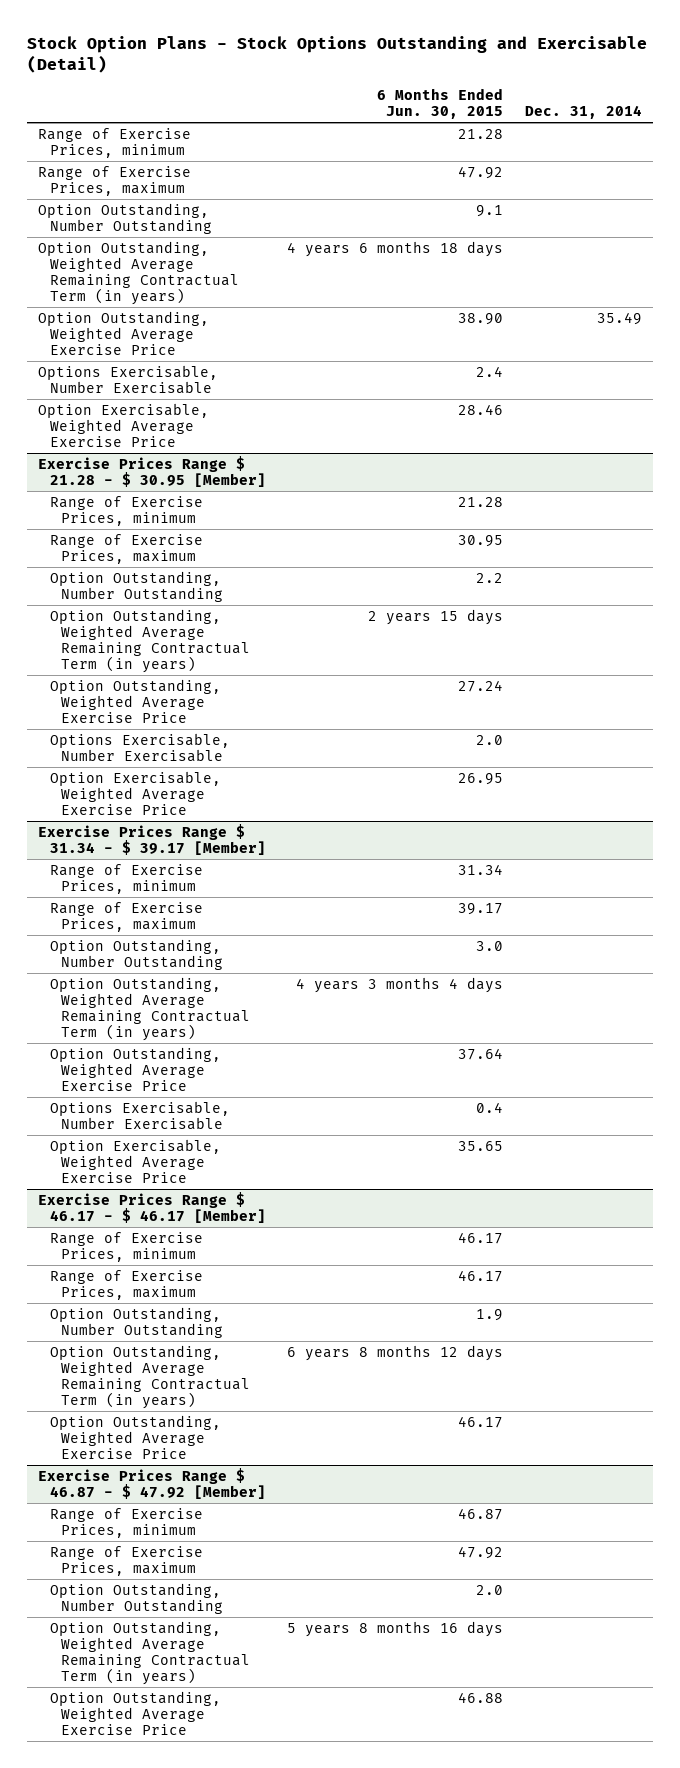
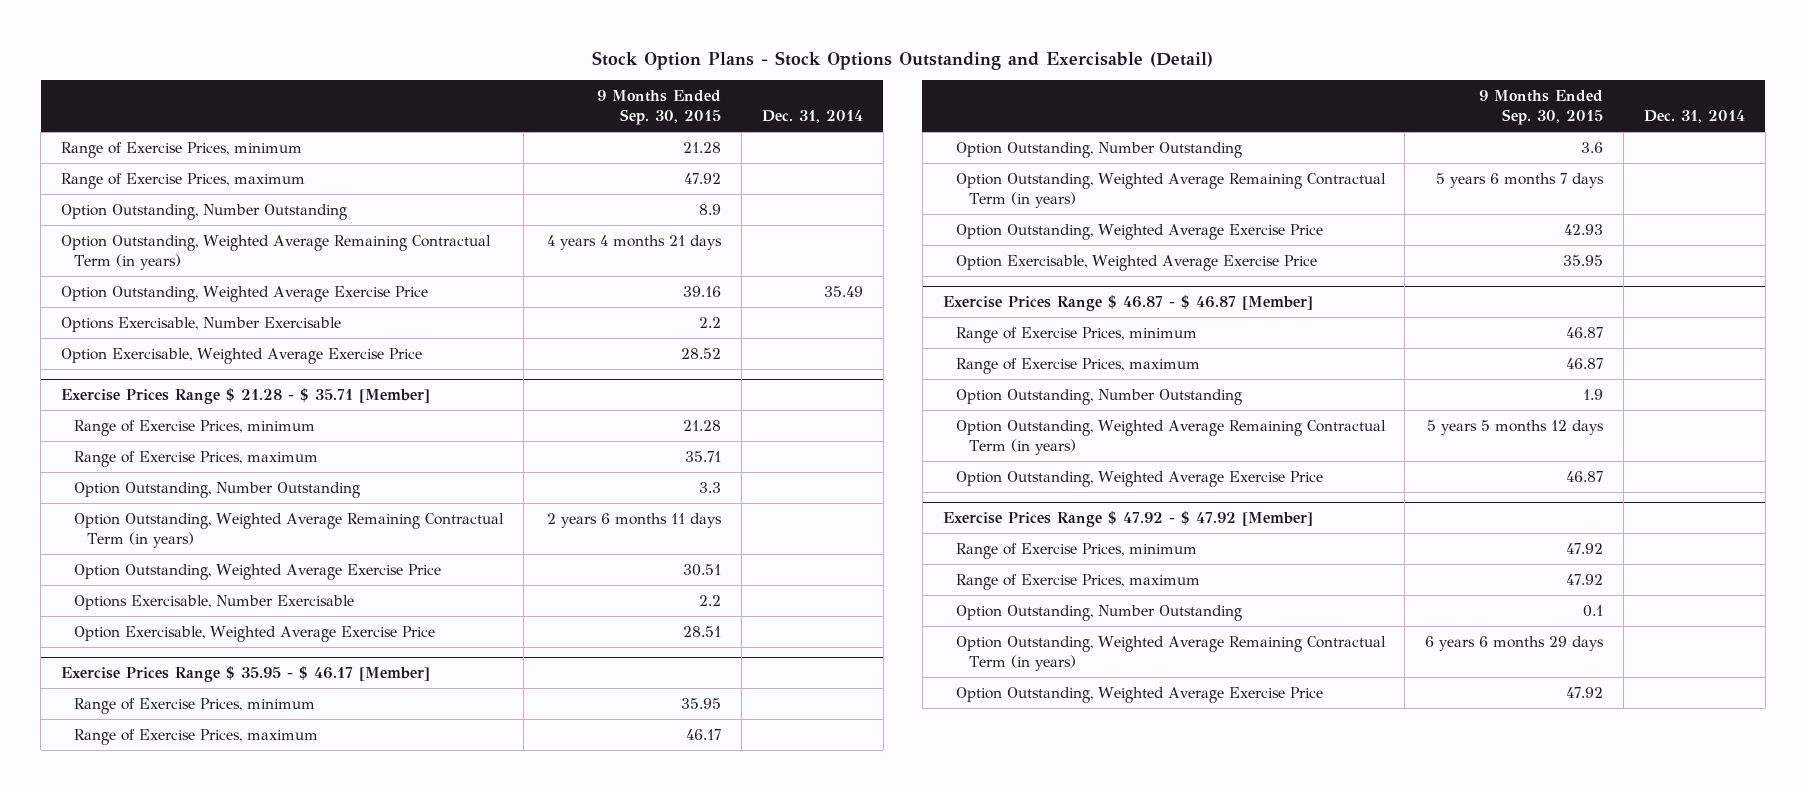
- | 6 Months Ended Jun. 30, 2015 | Dec. 31, 2014
+ | 9 Months Ended Sep. 30, 2015 | Dec. 31, 2014
- Exercise Prices Range $ 21.28 - $ 30.95 [Member]
+ Exercise Prices Range $ 21.28 - $ 35.71 [Member]
- Exercise Prices Range $ 31.34 - $ 39.17 [Member]
+ Exercise Prices Range $ 35.95 - $ 46.17 [Member]
- Options Exercisable, Number Exercisable | 0.4 |
- Exercise Prices Range $ 46.17 - $ 46.17 [Member]
+ Exercise Prices Range $ 46.87 - $ 46.87 [Member]
- Exercise Prices Range $ 46.87 - $ 47.92 [Member]
+ Exercise Prices Range $ 47.92 - $ 47.92 [Member]

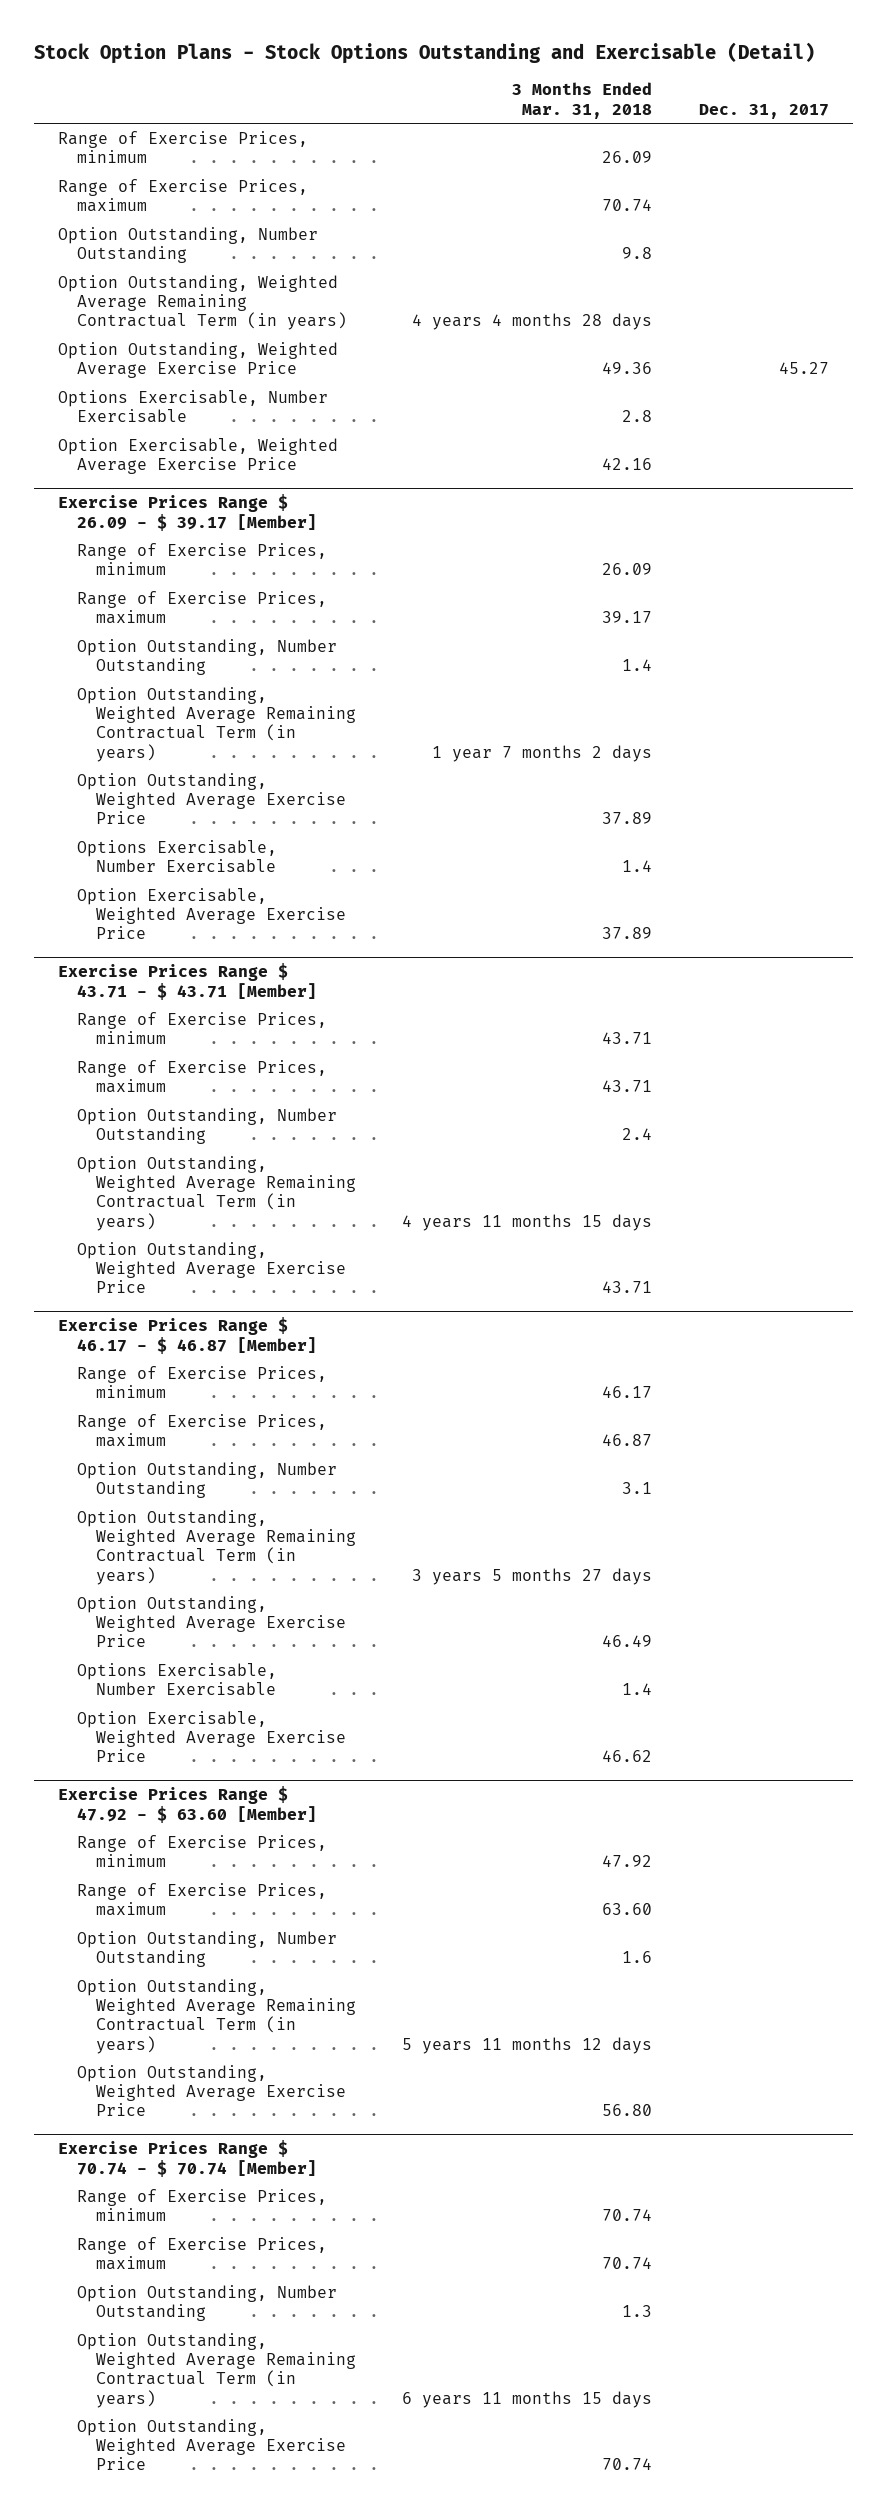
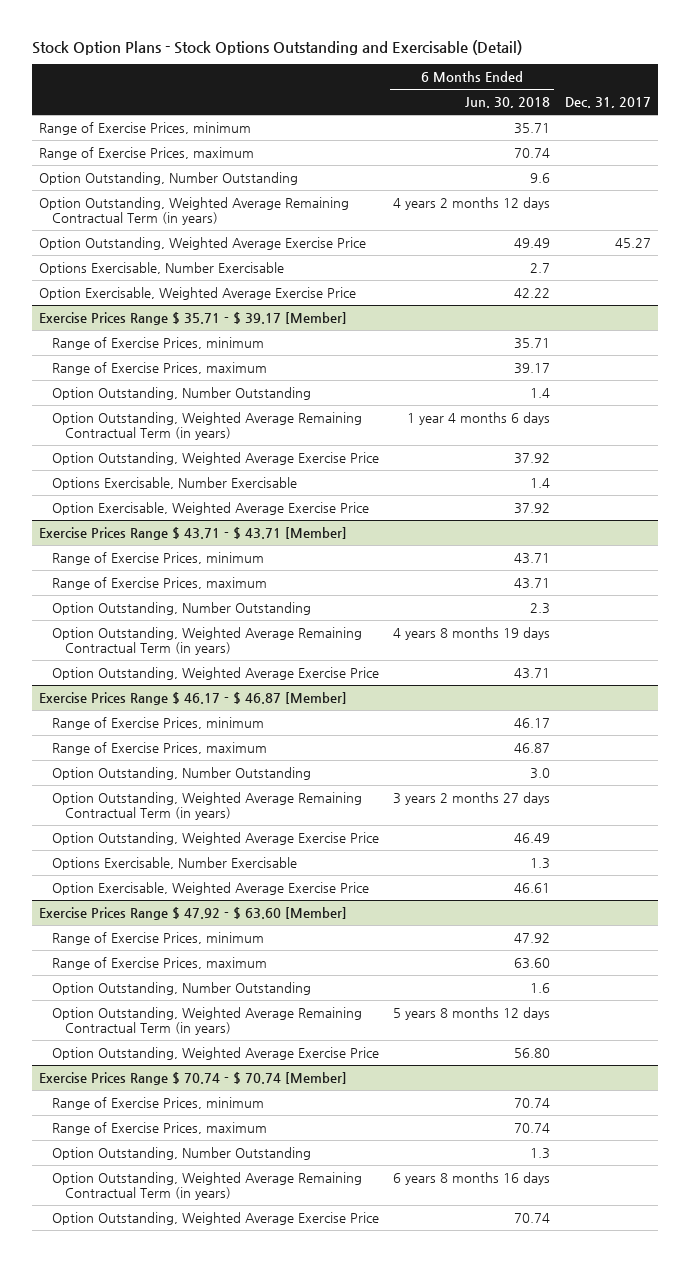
- | 3 Months Ended Mar. 31, 2018 | Dec. 31, 2017
+ | 6 Months Ended Jun. 30, 2018 | Dec. 31, 2017
- Exercise Prices Range $ 26.09 - $ 39.17 [Member]
+ Exercise Prices Range $ 35.71 - $ 39.17 [Member]

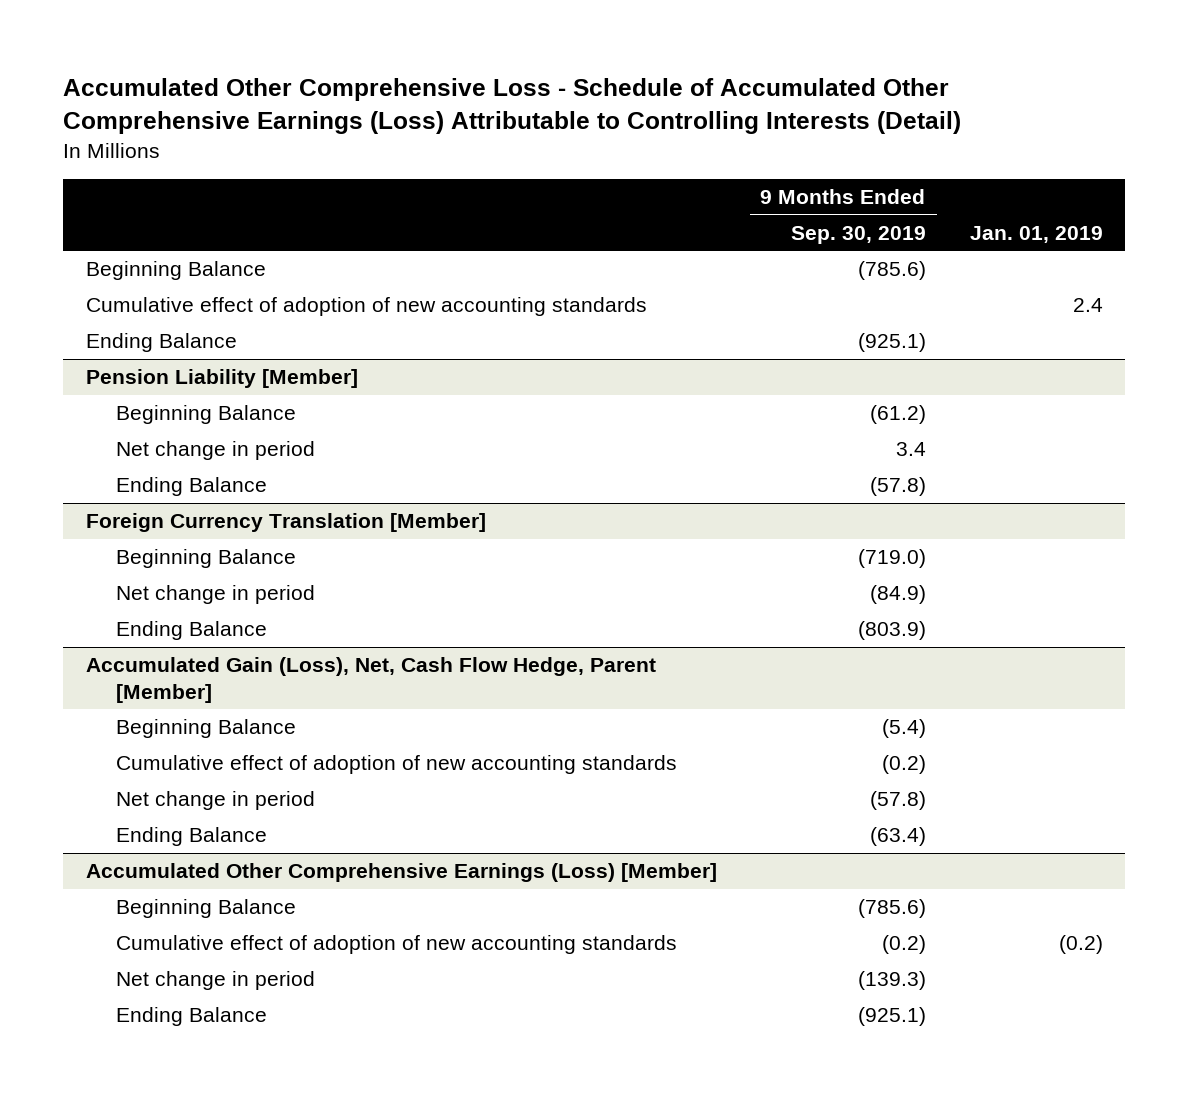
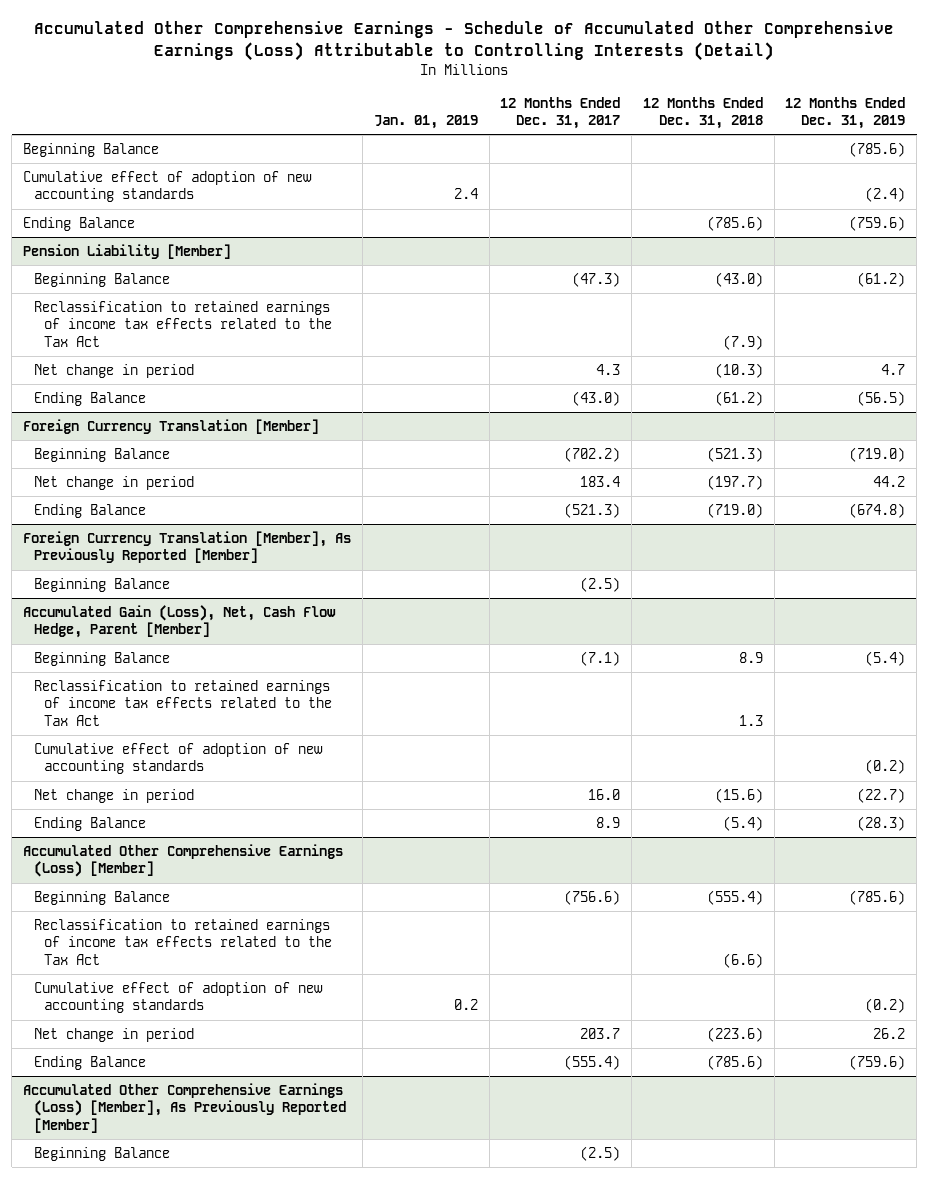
- Accumulated Other Comprehensive Loss - Schedule of Accumulated Other Comprehensive Earnings (Loss) Attributable to Controlling Interests (Detail)
+ Accumulated Other Comprehensive Earnings - Schedule of Accumulated Other Comprehensive Earnings (Loss) Attributable to Controlling Interests (Detail)
- | 9 Months Ended Sep. 30, 2019 | Jan. 01, 2019
+ | Jan. 01, 2019 | 12 Months Ended Dec. 31, 2017 | 12 Months Ended Dec. 31, 2018 | 12 Months Ended Dec. 31, 2019
@ Pension Liability [Member]
+ Reclassification to retained earnings of income tax effects related to the Tax Act | | | (7.9) |
+ Foreign Currency Translation [Member], As Previously Reported [Member]
+ Beginning Balance | | (2.5) | |
@ Accumulated Gain (Loss), Net, Cash Flow Hedge, Parent [Member]
+ Reclassification to retained earnings of income tax effects related to the Tax Act | | | 1.3 |
@ Accumulated Other Comprehensive Earnings (Loss) [Member]
- Cumulative effect of adoption of new accounting standards | (0.2) | (0.2)
+ Reclassification to retained earnings of income tax effects related to the Tax Act | | | (6.6) |
+ Cumulative effect of adoption of new accounting standards | 0.2 | | | (0.2)
+ Accumulated Other Comprehensive Earnings (Loss) [Member], As Previously Reported [Member]
+ Beginning Balance | | (2.5) | |

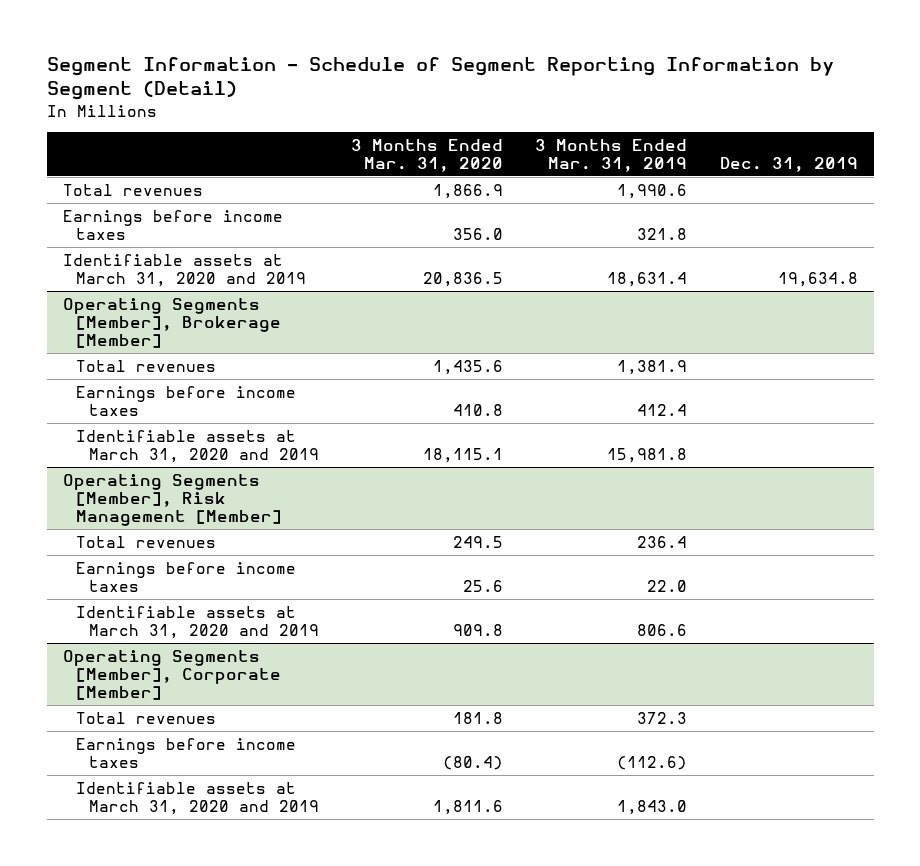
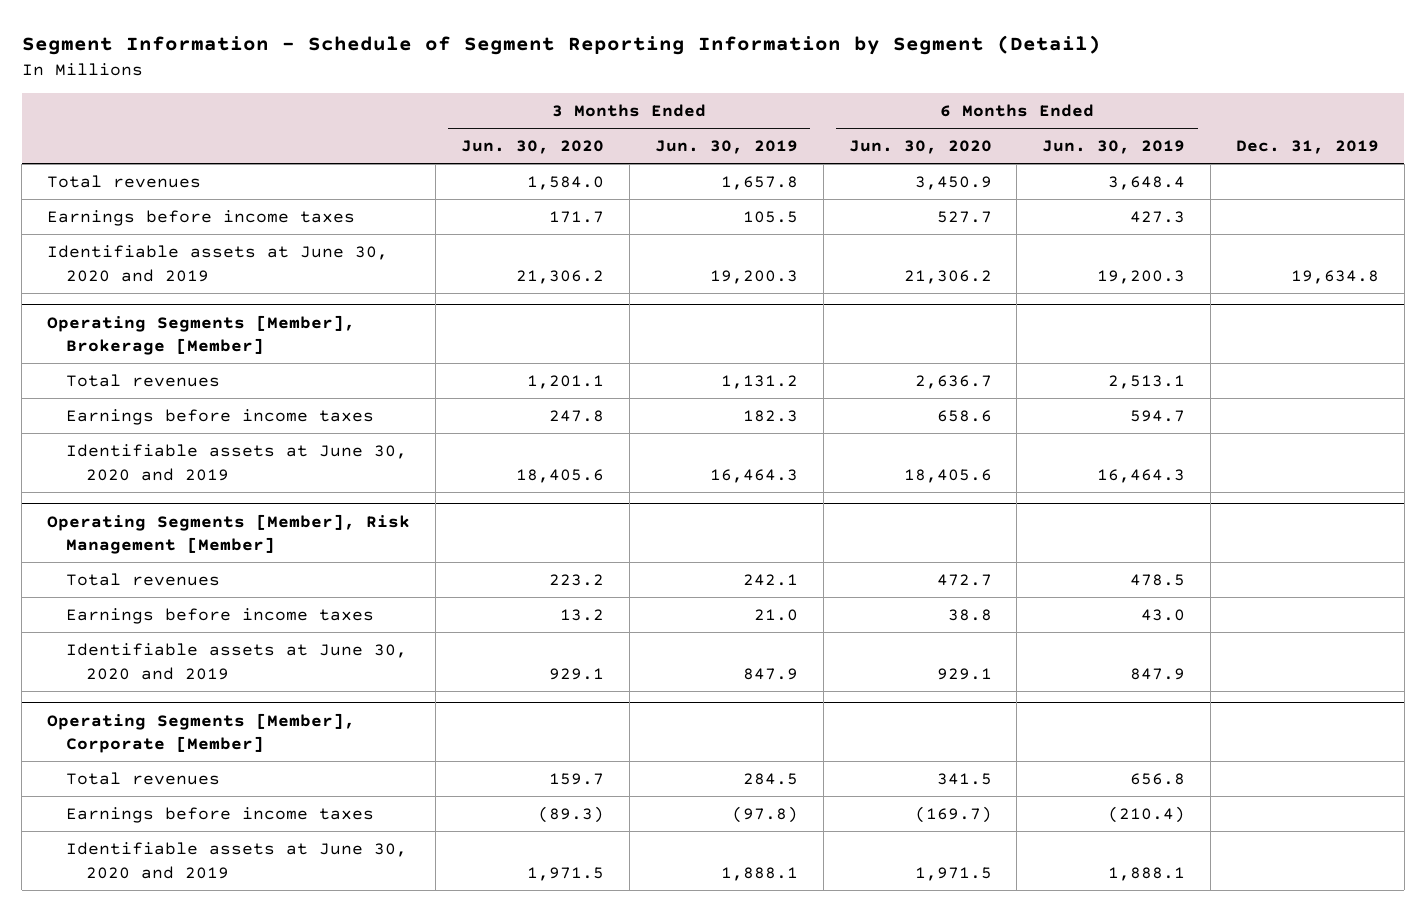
- | 3 Months Ended Mar. 31, 2020 | 3 Months Ended Mar. 31, 2019 | Dec. 31, 2019
+ | 3 Months Ended Jun. 30, 2020 | 3 Months Ended Jun. 30, 2019 | 6 Months Ended Jun. 30, 2020 | 6 Months Ended Jun. 30, 2019 | Dec. 31, 2019
- Identifiable assets at March 31, 2020 and 2019 | 20,836.5 | 18,631.4 | 19,634.8
+ Identifiable assets at June 30, 2020 and 2019 | 21,306.2 | 19,200.3 | 21,306.2 | 19,200.3 | 19,634.8
@ Operating Segments [Member], Brokerage [Member]
- Identifiable assets at March 31, 2020 and 2019 | 18,115.1 | 15,981.8 |
+ Identifiable assets at June 30, 2020 and 2019 | 18,405.6 | 16,464.3 | 18,405.6 | 16,464.3 |
@ Operating Segments [Member], Risk Management [Member]
- Identifiable assets at March 31, 2020 and 2019 | 909.8 | 806.6 |
+ Identifiable assets at June 30, 2020 and 2019 | 929.1 | 847.9 | 929.1 | 847.9 |
@ Operating Segments [Member], Corporate [Member]
- Identifiable assets at March 31, 2020 and 2019 | 1,811.6 | 1,843.0 |
+ Identifiable assets at June 30, 2020 and 2019 | 1,971.5 | 1,888.1 | 1,971.5 | 1,888.1 |

